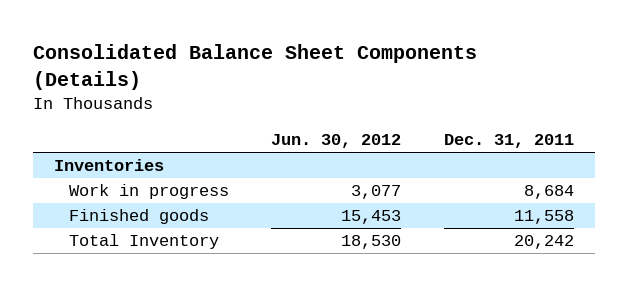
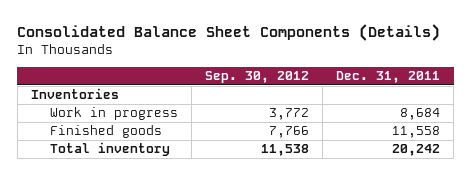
- | Jun. 30, 2012 | Dec. 31, 2011
+ | Sep. 30, 2012 | Dec. 31, 2011
- Total Inventory | 18,530 | 20,242
+ Total inventory | 11,538 | 20,242

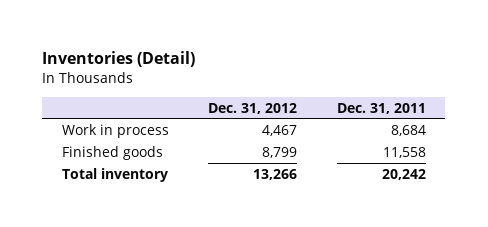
- Consolidated Balance Sheet Components (Details)
+ Inventories (Detail)
- | Sep. 30, 2012 | Dec. 31, 2011
+ | Dec. 31, 2012 | Dec. 31, 2011
- Inventories
- Work in progress | 3,772 | 8,684
+ Work in process | 4,467 | 8,684

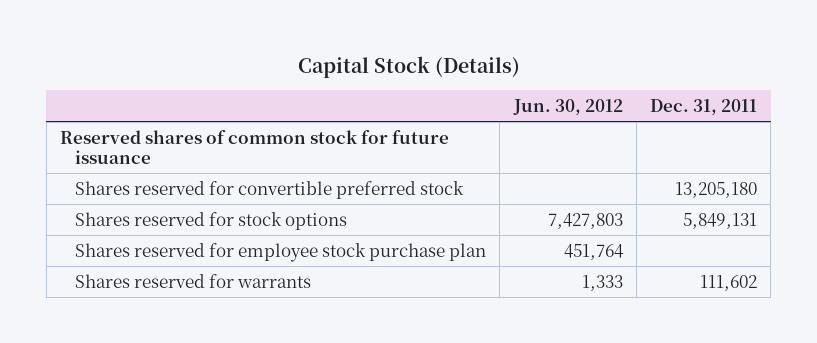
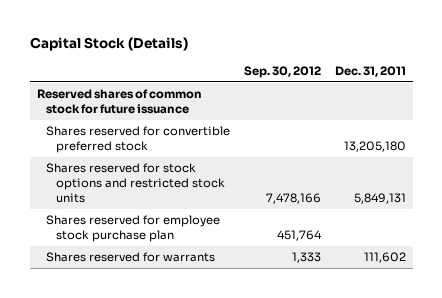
- | Jun. 30, 2012 | Dec. 31, 2011
+ | Sep. 30, 2012 | Dec. 31, 2011
- Shares reserved for stock options | 7,427,803 | 5,849,131
+ Shares reserved for stock options and restricted stock units | 7,478,166 | 5,849,131

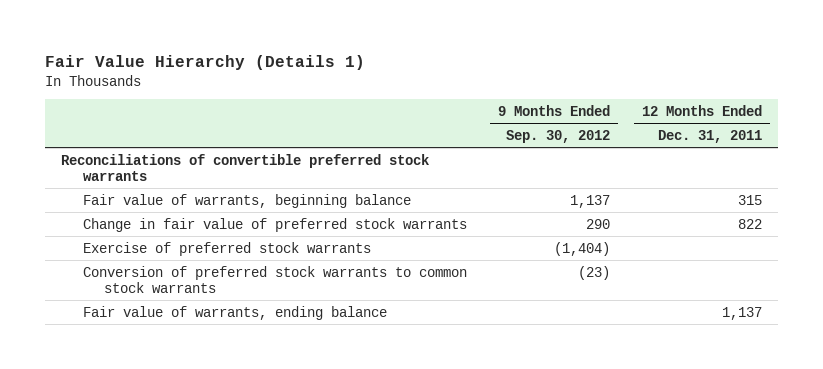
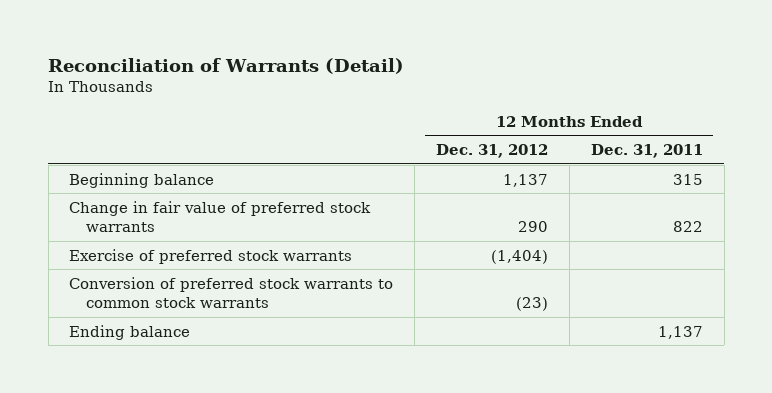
- Fair Value Hierarchy (Details 1)
+ Reconciliation of Warrants (Detail)
- | 9 Months Ended Sep. 30, 2012 | 12 Months Ended Dec. 31, 2011
+ | 12 Months Ended Dec. 31, 2012 | 12 Months Ended Dec. 31, 2011
- Reconciliations of convertible preferred stock warrants
- Fair value of warrants, beginning balance | 1,137 | 315
+ Beginning balance | 1,137 | 315
- Fair value of warrants, ending balance | | 1,137
+ Ending balance | | 1,137

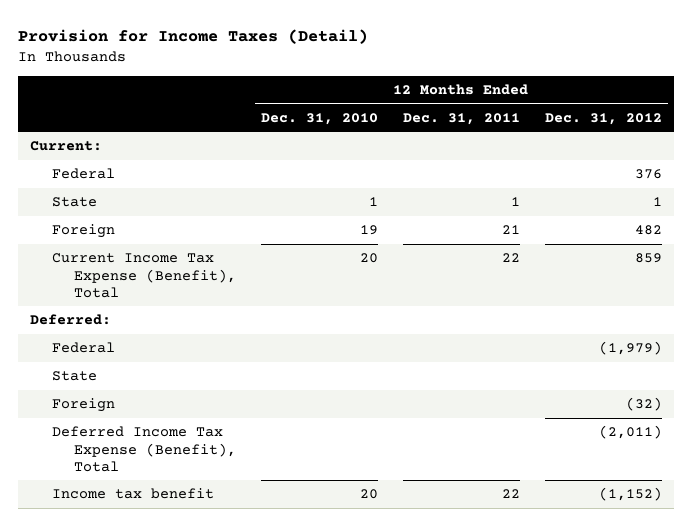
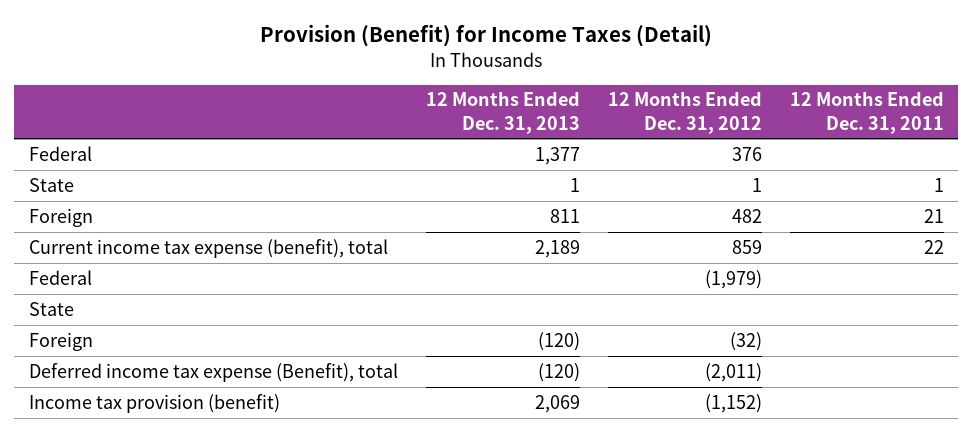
- Provision for Income Taxes (Detail)
+ Provision (Benefit) for Income Taxes (Detail)
- | 12 Months Ended Dec. 31, 2010 | 12 Months Ended Dec. 31, 2011 | 12 Months Ended Dec. 31, 2012
+ | 12 Months Ended Dec. 31, 2013 | 12 Months Ended Dec. 31, 2012 | 12 Months Ended Dec. 31, 2011
- Current:
- Current Income Tax Expense (Benefit), Total | 20 | 22 | 859
- Deferred:
+ Current income tax expense (benefit), total | 2,189 | 859 | 22
- Deferred Income Tax Expense (Benefit), Total | | | (2,011)
- Income tax benefit | 20 | 22 | (1,152)
+ Deferred income tax expense (Benefit), total | (120) | (2,011) |
+ Income tax provision (benefit) | 2,069 | (1,152) |

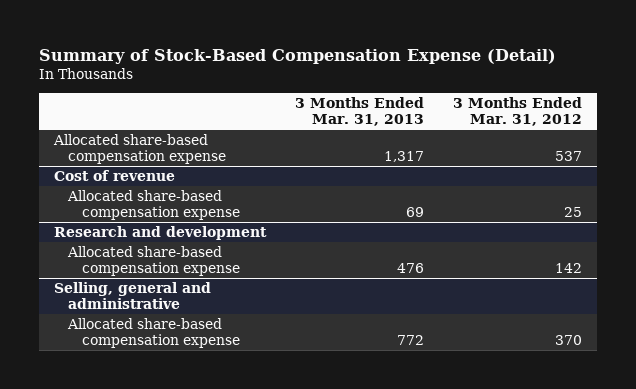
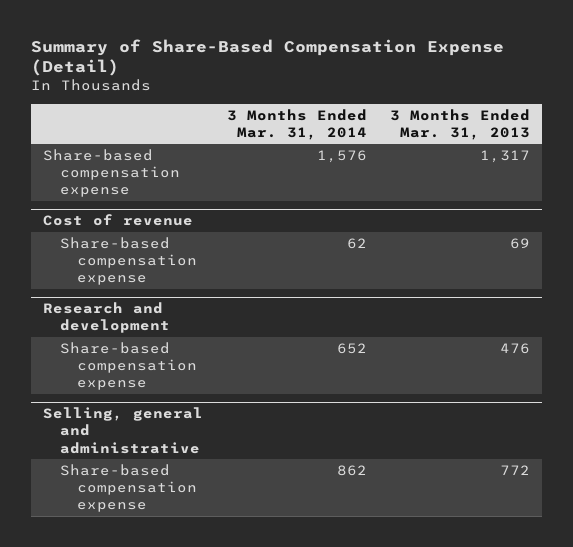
- Summary of Stock-Based Compensation Expense (Detail)
+ Summary of Share-Based Compensation Expense (Detail)
- | 3 Months Ended Mar. 31, 2013 | 3 Months Ended Mar. 31, 2012
+ | 3 Months Ended Mar. 31, 2014 | 3 Months Ended Mar. 31, 2013
- Allocated share-based compensation expense | 1,317 | 537
+ Share-based compensation expense | 1,576 | 1,317
@ Cost of revenue
- Allocated share-based compensation expense | 69 | 25
+ Share-based compensation expense | 62 | 69
@ Research and development
- Allocated share-based compensation expense | 476 | 142
+ Share-based compensation expense | 652 | 476
@ Selling, general and administrative
- Allocated share-based compensation expense | 772 | 370
+ Share-based compensation expense | 862 | 772

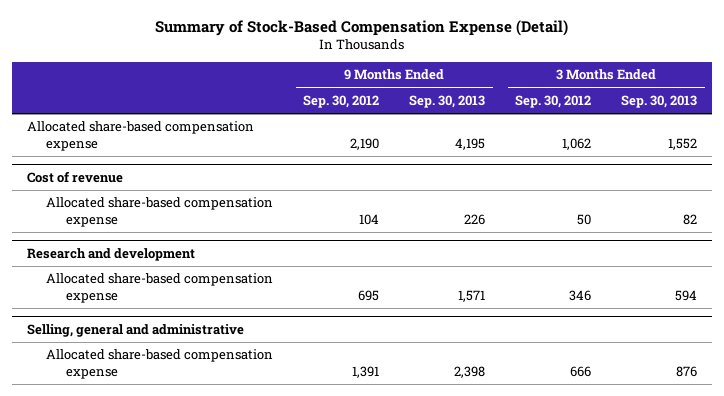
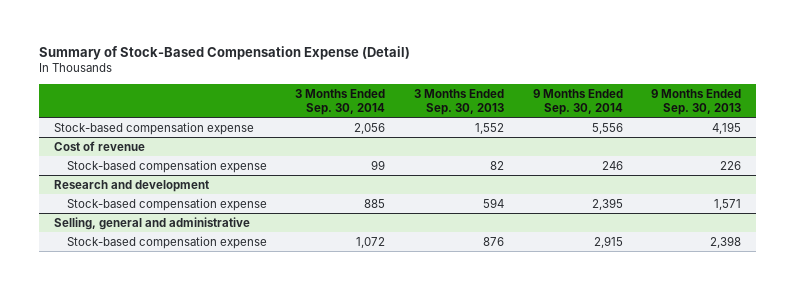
- | 9 Months Ended Sep. 30, 2012 | 9 Months Ended Sep. 30, 2013 | 3 Months Ended Sep. 30, 2012 | 3 Months Ended Sep. 30, 2013
+ | 3 Months Ended Sep. 30, 2014 | 3 Months Ended Sep. 30, 2013 | 9 Months Ended Sep. 30, 2014 | 9 Months Ended Sep. 30, 2013
- Allocated share-based compensation expense | 2,190 | 4,195 | 1,062 | 1,552
+ Stock-based compensation expense | 2,056 | 1,552 | 5,556 | 4,195
@ Cost of revenue
- Allocated share-based compensation expense | 104 | 226 | 50 | 82
+ Stock-based compensation expense | 99 | 82 | 246 | 226
@ Research and development
- Allocated share-based compensation expense | 695 | 1,571 | 346 | 594
+ Stock-based compensation expense | 885 | 594 | 2,395 | 1,571
@ Selling, general and administrative
- Allocated share-based compensation expense | 1,391 | 2,398 | 666 | 876
+ Stock-based compensation expense | 1,072 | 876 | 2,915 | 2,398

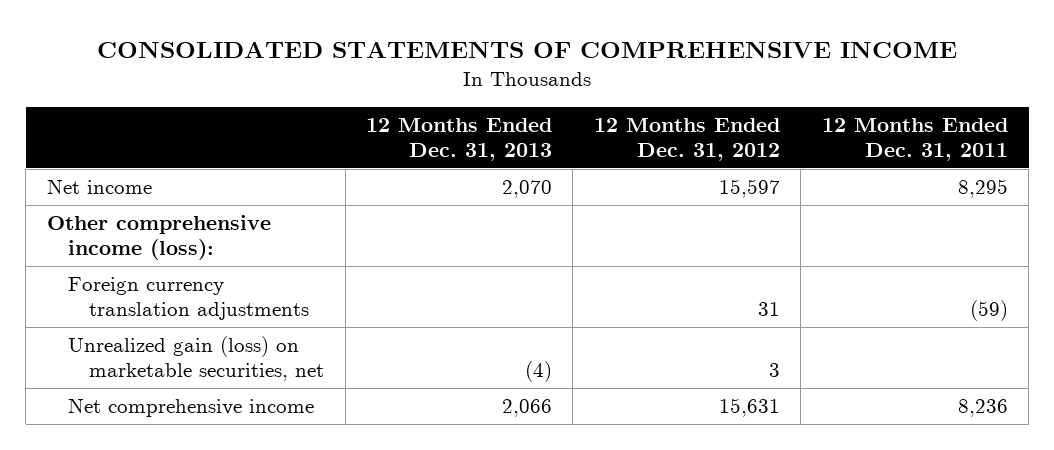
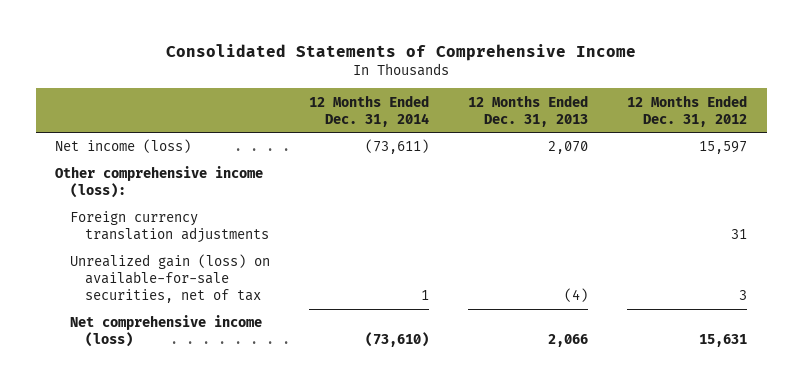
- CONSOLIDATED STATEMENTS OF COMPREHENSIVE INCOME
+ Consolidated Statements of Comprehensive Income
- | 12 Months Ended Dec. 31, 2013 | 12 Months Ended Dec. 31, 2012 | 12 Months Ended Dec. 31, 2011
+ | 12 Months Ended Dec. 31, 2014 | 12 Months Ended Dec. 31, 2013 | 12 Months Ended Dec. 31, 2012
- Net income | 2,070 | 15,597 | 8,295
+ Net income (loss) | (73,611) | 2,070 | 15,597
- Unrealized gain (loss) on marketable securities, net | (4) | 3 |
- Net comprehensive income | 2,066 | 15,631 | 8,236
+ Unrealized gain (loss) on available-for-sale securities, net of tax | 1 | (4) | 3
+ Net comprehensive income (loss) | (73,610) | 2,066 | 15,631

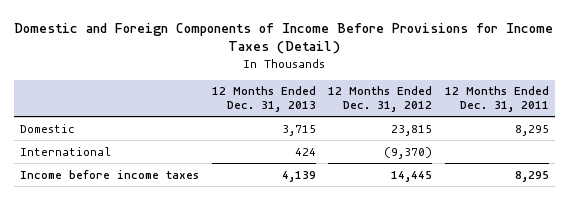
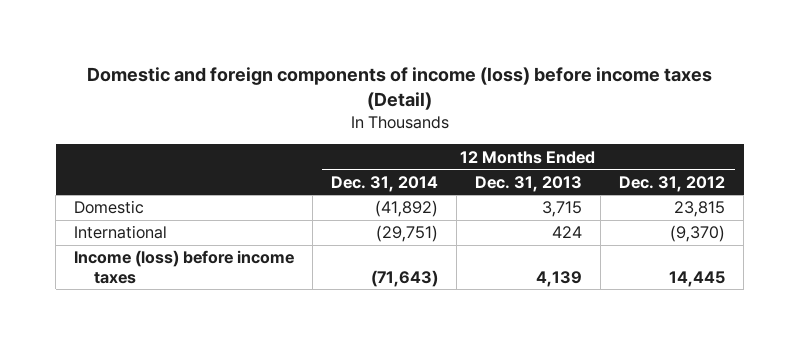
- Domestic and Foreign Components of Income Before Provisions for Income Taxes (Detail)
+ Domestic and foreign components of income (loss) before income taxes (Detail)
- | 12 Months Ended Dec. 31, 2013 | 12 Months Ended Dec. 31, 2012 | 12 Months Ended Dec. 31, 2011
+ | 12 Months Ended Dec. 31, 2014 | 12 Months Ended Dec. 31, 2013 | 12 Months Ended Dec. 31, 2012
- Income before income taxes | 4,139 | 14,445 | 8,295
+ Income (loss) before income taxes | (71,643) | 4,139 | 14,445

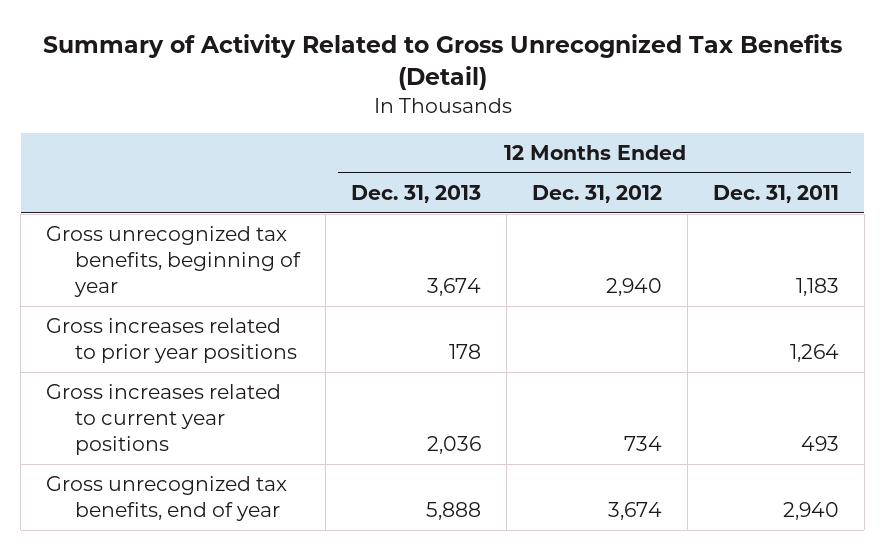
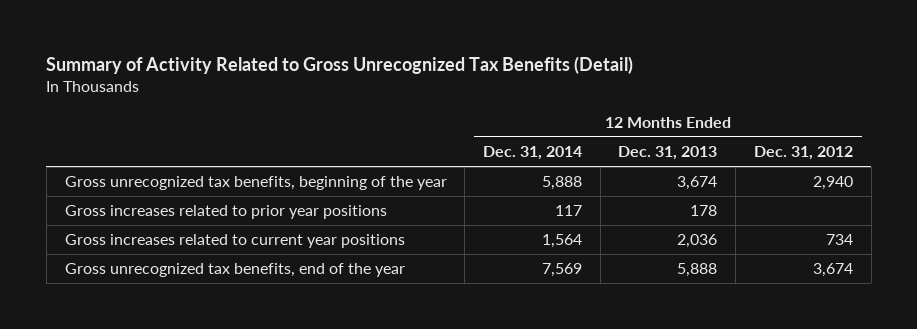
- | 12 Months Ended Dec. 31, 2013 | 12 Months Ended Dec. 31, 2012 | 12 Months Ended Dec. 31, 2011
+ | 12 Months Ended Dec. 31, 2014 | 12 Months Ended Dec. 31, 2013 | 12 Months Ended Dec. 31, 2012
- Gross unrecognized tax benefits, beginning of year | 3,674 | 2,940 | 1,183
+ Gross unrecognized tax benefits, beginning of the year | 5,888 | 3,674 | 2,940
- Gross unrecognized tax benefits, end of year | 5,888 | 3,674 | 2,940
+ Gross unrecognized tax benefits, end of the year | 7,569 | 5,888 | 3,674

